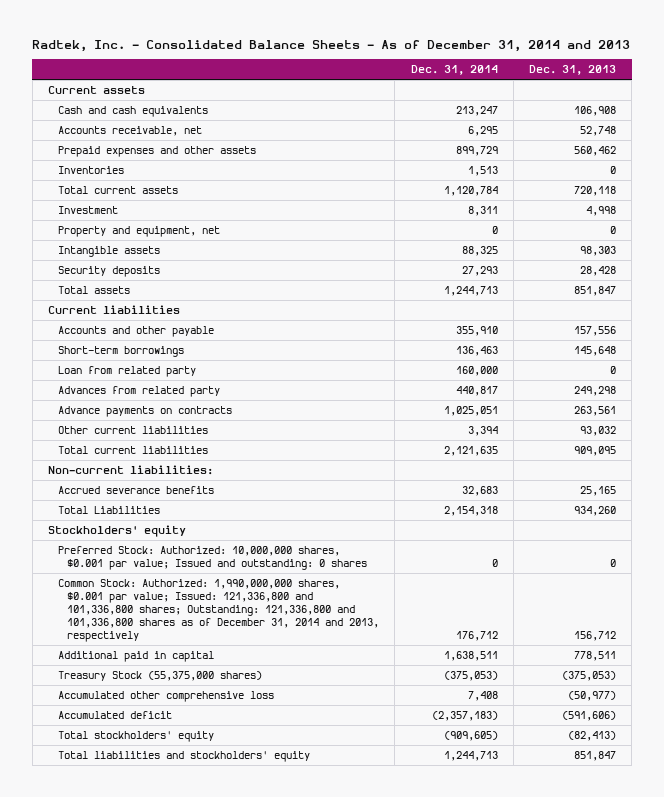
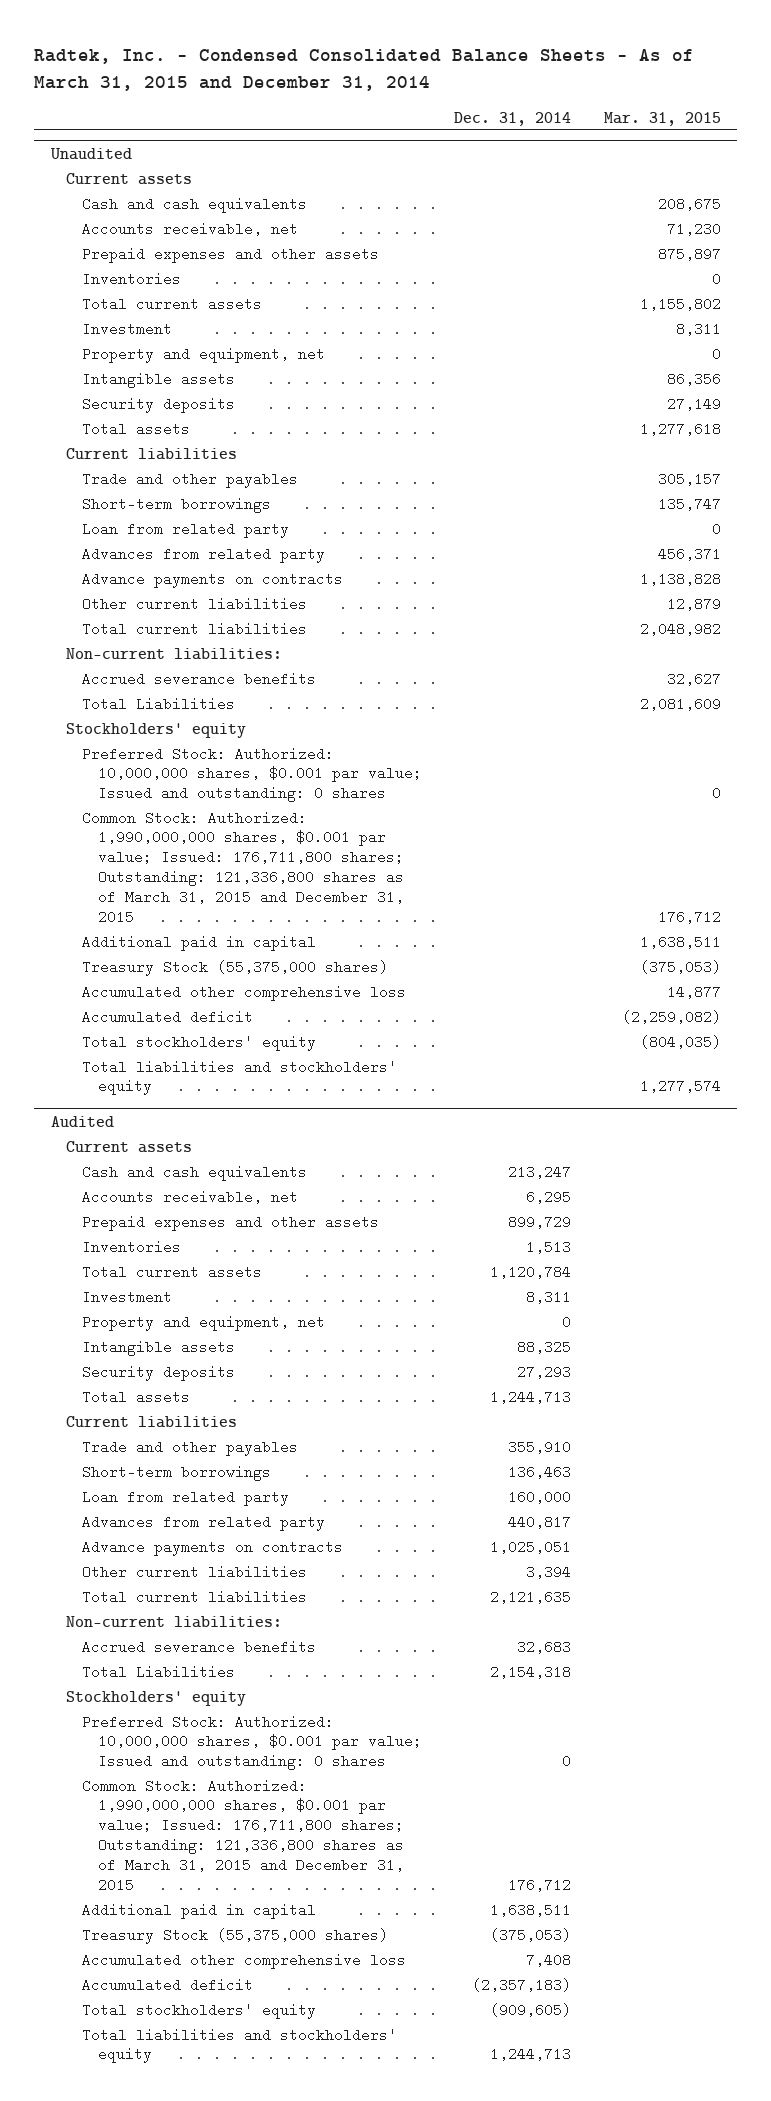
- Radtek, Inc. - Consolidated Balance Sheets - As of December 31, 2014 and 2013
+ Radtek, Inc. - Condensed Consolidated Balance Sheets - As of March 31, 2015 and December 31, 2014
- | Dec. 31, 2014 | Dec. 31, 2013
+ | Dec. 31, 2014 | Mar. 31, 2015
+ Unaudited
+ Current assets
+ Cash and cash equivalents | | 208,675
+ Accounts receivable, net | | 71,230
+ Prepaid expenses and other assets | | 875,897
+ Inventories | | 0
+ Total current assets | | 1,155,802
+ Investment | | 8,311
+ Property and equipment, net | | 0
+ Intangible assets | | 86,356
+ Security deposits | | 27,149
+ Total assets | | 1,277,618
+ Current liabilities
+ Trade and other payables | | 305,157
+ Short-term borrowings | | 135,747
+ Loan from related party | | 0
+ Advances from related party | | 456,371
+ Advance payments on contracts | | 1,138,828
+ Other current liabilities | | 12,879
+ Total current liabilities | | 2,048,982
+ Non-current liabilities:
+ Accrued severance benefits | | 32,627
+ Total Liabilities | | 2,081,609
+ Stockholders' equity
+ Preferred Stock: Authorized: 10,000,000 shares, $0.001 par value; Issued and outstanding: 0 shares | | 0
+ Common Stock: Authorized: 1,990,000,000 shares, $0.001 par value; Issued: 176,711,800 shares; Outstanding: 121,336,800 shares as of March 31, 2015 and December 31, 2015 | | 176,712
+ Additional paid in capital | | 1,638,511
+ Treasury Stock (55,375,000 shares) | | (375,053)
+ Accumulated other comprehensive loss | | 14,877
+ Accumulated deficit | | (2,259,082)
+ Total stockholders' equity | | (804,035)
+ Total liabilities and stockholders' equity | | 1,277,574
+ Audited
- Accounts and other payable | 355,910 | 157,556
+ Trade and other payables | 355,910 |
- Common Stock: Authorized: 1,990,000,000 shares, $0.001 par value; Issued: 121,336,800 and 101,336,800 shares; Outstanding: 121,336,800 and 101,336,800 shares as of December 31, 2014 and 2013, respectively | 176,712 | 156,712
+ Common Stock: Authorized: 1,990,000,000 shares, $0.001 par value; Issued: 176,711,800 shares; Outstanding: 121,336,800 shares as of March 31, 2015 and December 31, 2015 | 176,712 |

